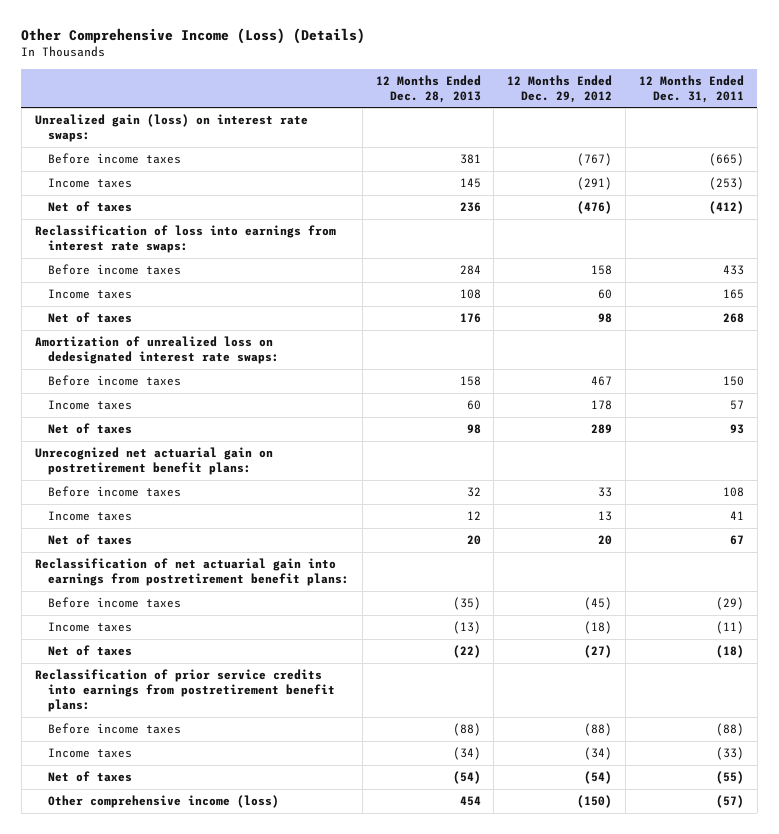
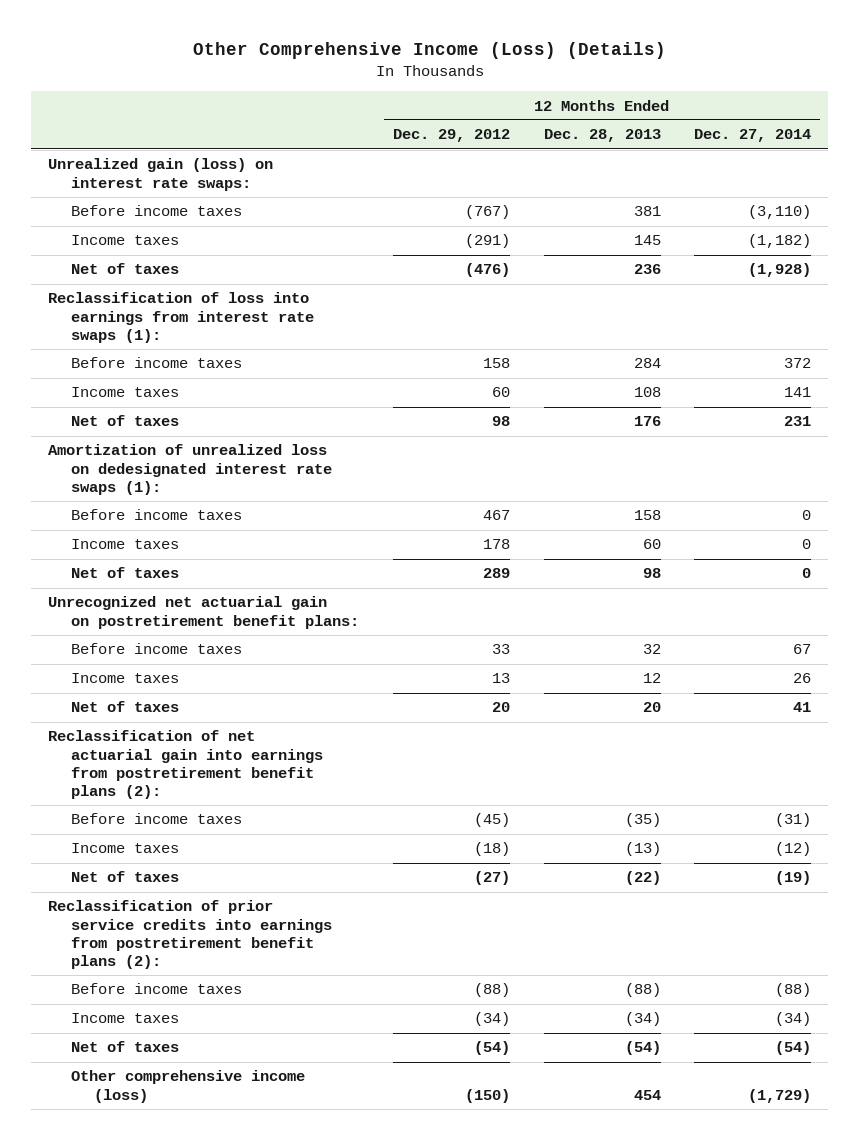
- | 12 Months Ended Dec. 28, 2013 | 12 Months Ended Dec. 29, 2012 | 12 Months Ended Dec. 31, 2011
+ | 12 Months Ended Dec. 29, 2012 | 12 Months Ended Dec. 28, 2013 | 12 Months Ended Dec. 27, 2014
- Reclassification of loss into earnings from interest rate swaps:
+ Reclassification of loss into earnings from interest rate swaps (1):
- Amortization of unrealized loss on dedesignated interest rate swaps:
+ Amortization of unrealized loss on dedesignated interest rate swaps (1):
- Reclassification of net actuarial gain into earnings from postretirement benefit plans:
+ Reclassification of net actuarial gain into earnings from postretirement benefit plans (2):
- Reclassification of prior service credits into earnings from postretirement benefit plans:
+ Reclassification of prior service credits into earnings from postretirement benefit plans (2):

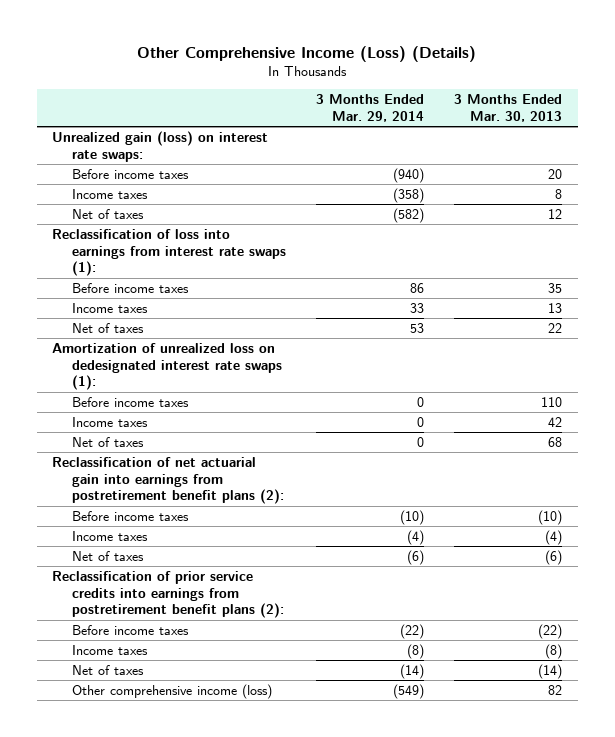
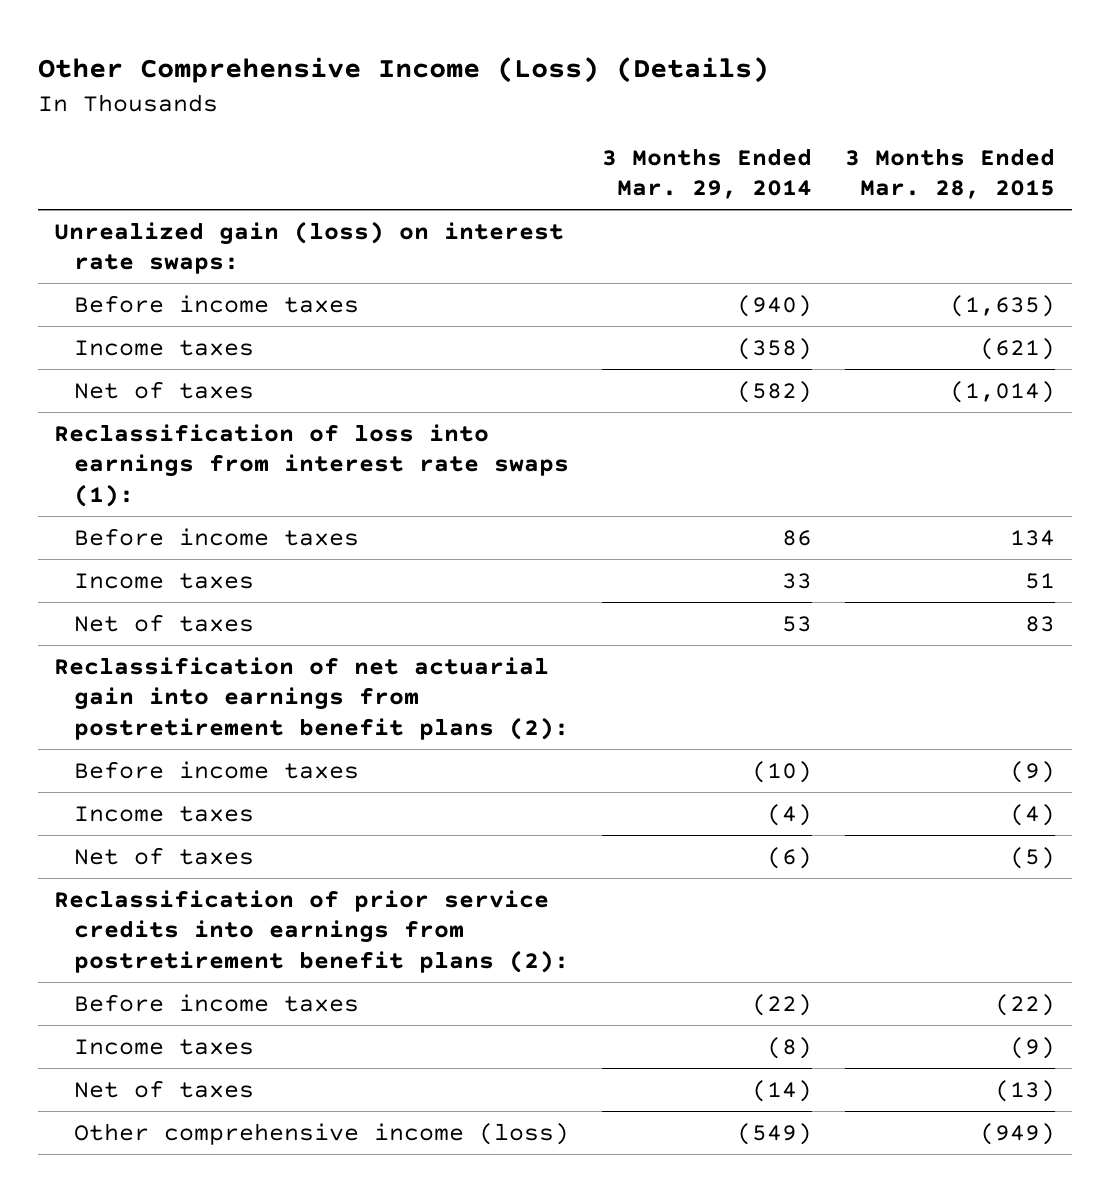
- | 3 Months Ended Mar. 29, 2014 | 3 Months Ended Mar. 30, 2013
+ | 3 Months Ended Mar. 29, 2014 | 3 Months Ended Mar. 28, 2015
- Amortization of unrealized loss on dedesignated interest rate swaps (1):
- Before income taxes | 0 | 110
- Income taxes | 0 | 42
- Net of taxes | 0 | 68

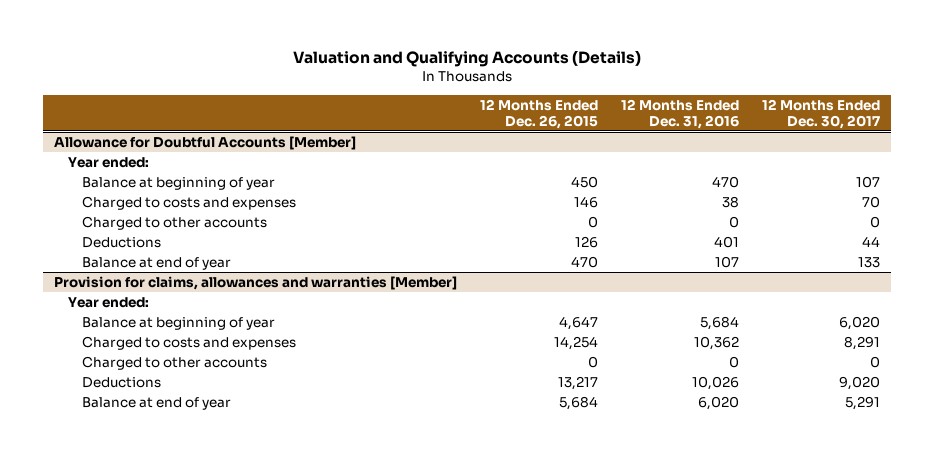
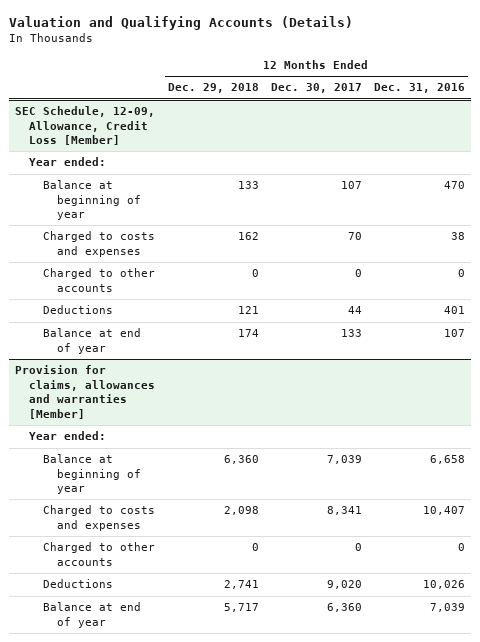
- | 12 Months Ended Dec. 26, 2015 | 12 Months Ended Dec. 31, 2016 | 12 Months Ended Dec. 30, 2017
+ | 12 Months Ended Dec. 29, 2018 | 12 Months Ended Dec. 30, 2017 | 12 Months Ended Dec. 31, 2016
- Allowance for Doubtful Accounts [Member]
+ SEC Schedule, 12-09, Allowance, Credit Loss [Member]
@ Provision for claims, allowances and warranties [Member]
- Balance at beginning of year | 4,647 | 5,684 | 6,020
- Charged to costs and expenses | 14,254 | 10,362 | 8,291
+ Balance at beginning of year | 6,360 | 7,039 | 6,658
+ Charged to costs and expenses | 2,098 | 8,341 | 10,407
- Balance at end of year | 5,684 | 6,020 | 5,291
+ Balance at end of year | 5,717 | 6,360 | 7,039

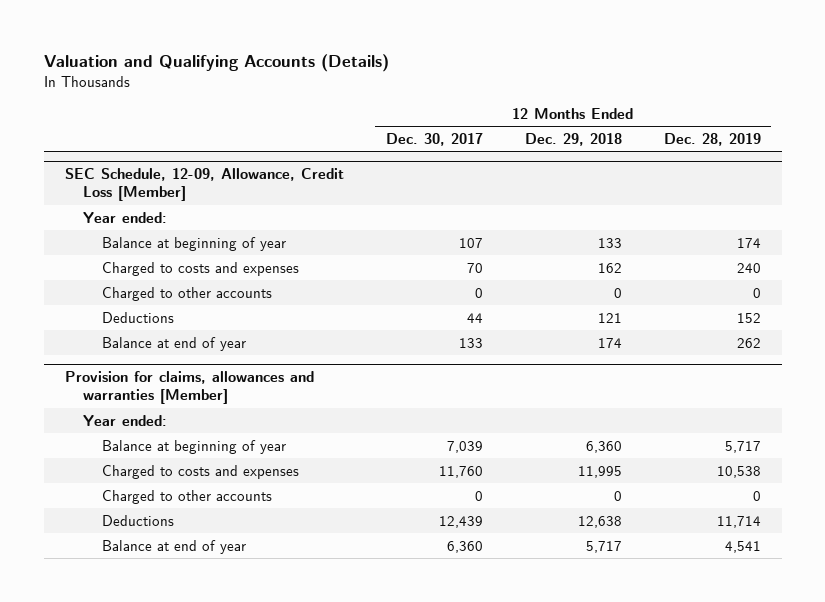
- | 12 Months Ended Dec. 29, 2018 | 12 Months Ended Dec. 30, 2017 | 12 Months Ended Dec. 31, 2016
+ | 12 Months Ended Dec. 30, 2017 | 12 Months Ended Dec. 29, 2018 | 12 Months Ended Dec. 28, 2019
@ Provision for claims, allowances and warranties [Member]
- Charged to costs and expenses | 2,098 | 8,341 | 10,407
+ Charged to costs and expenses | 11,760 | 11,995 | 10,538
- Deductions | 2,741 | 9,020 | 10,026
+ Deductions | 12,439 | 12,638 | 11,714

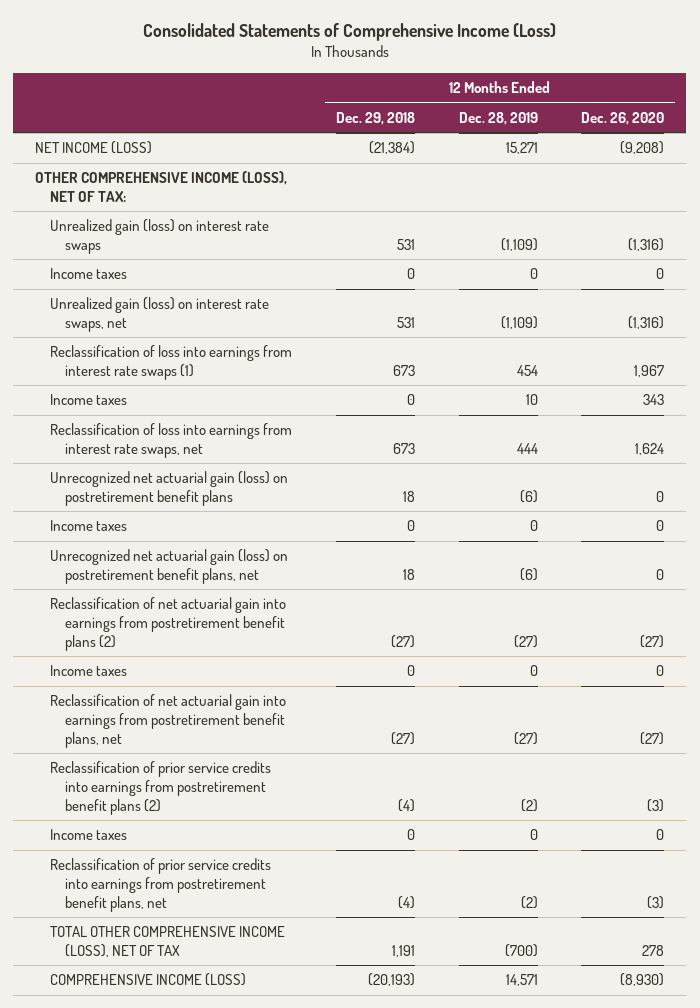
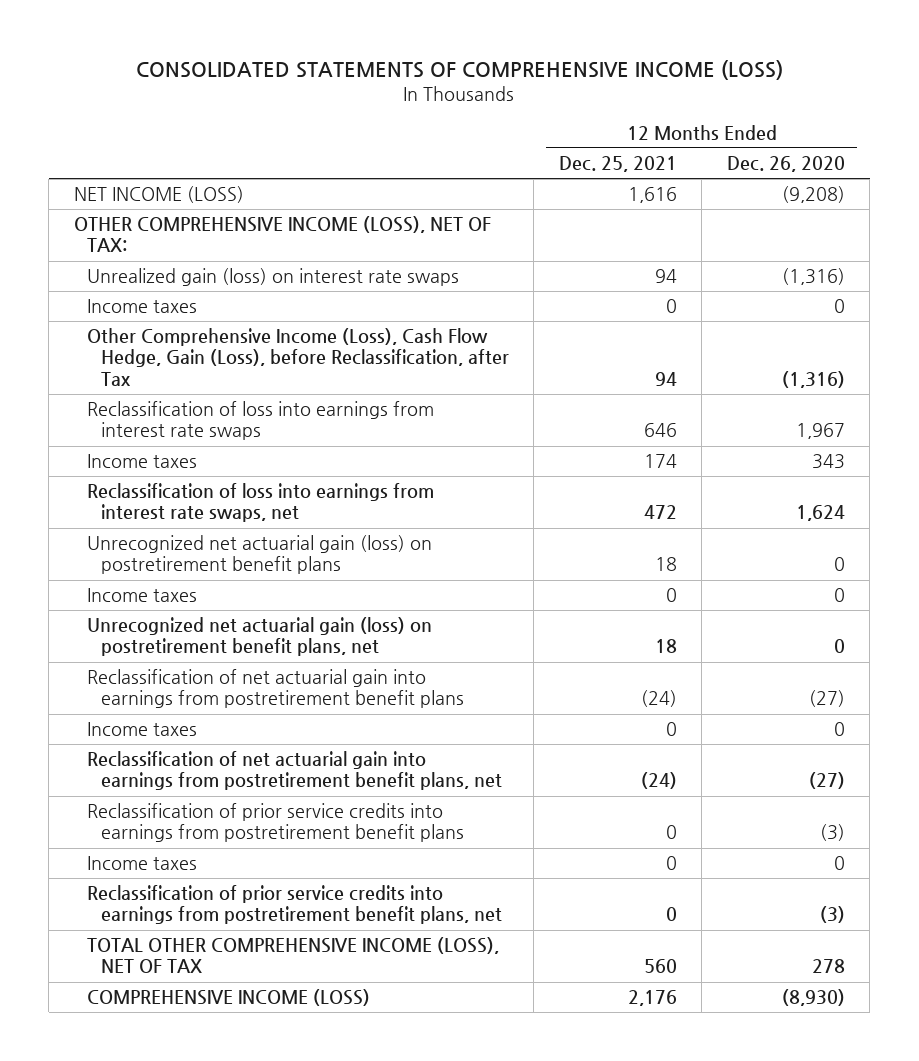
- Consolidated Statements of Comprehensive Income (Loss)
+ CONSOLIDATED STATEMENTS OF COMPREHENSIVE INCOME (LOSS)
- | 12 Months Ended Dec. 29, 2018 | 12 Months Ended Dec. 28, 2019 | 12 Months Ended Dec. 26, 2020
+ | 12 Months Ended Dec. 25, 2021 | 12 Months Ended Dec. 26, 2020
- Unrealized gain (loss) on interest rate swaps, net | 531 | (1,109) | (1,316)
- Reclassification of loss into earnings from interest rate swaps (1) | 673 | 454 | 1,967
+ Other Comprehensive Income (Loss), Cash Flow Hedge, Gain (Loss), before Reclassification, after Tax | 94 | (1,316)
+ Reclassification of loss into earnings from interest rate swaps | 646 | 1,967
- Reclassification of net actuarial gain into earnings from postretirement benefit plans (2) | (27) | (27) | (27)
+ Reclassification of net actuarial gain into earnings from postretirement benefit plans | (24) | (27)
- Reclassification of prior service credits into earnings from postretirement benefit plans (2) | (4) | (2) | (3)
+ Reclassification of prior service credits into earnings from postretirement benefit plans | 0 | (3)

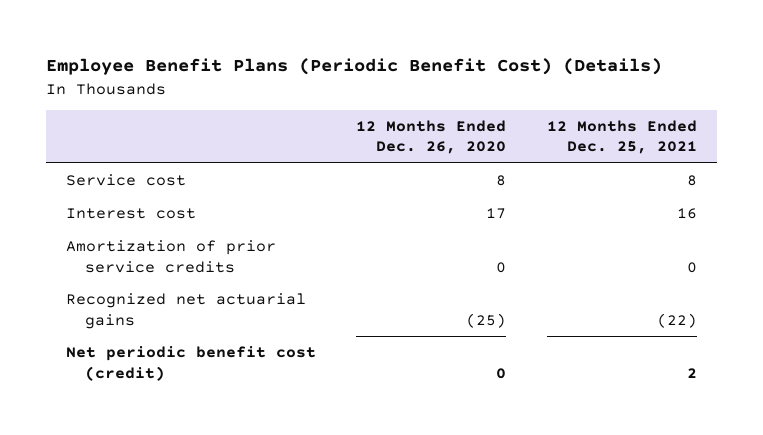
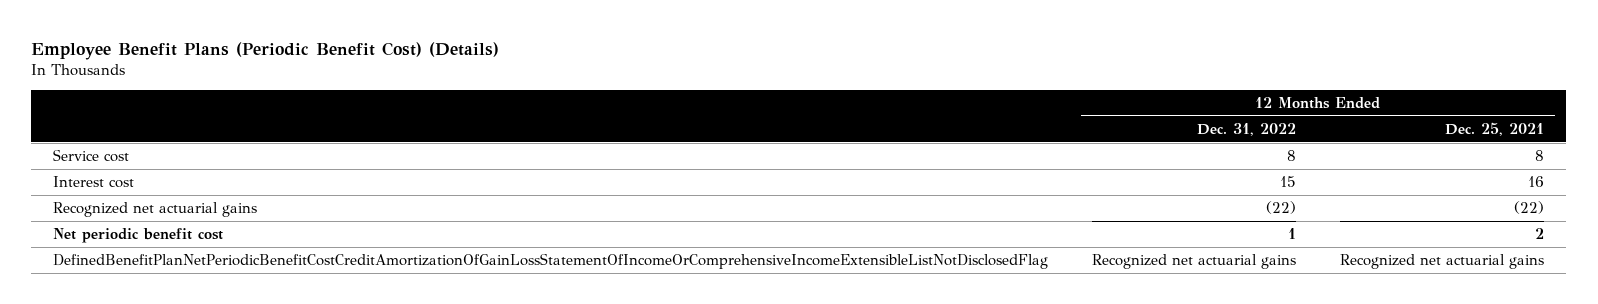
- | 12 Months Ended Dec. 26, 2020 | 12 Months Ended Dec. 25, 2021
+ | 12 Months Ended Dec. 31, 2022 | 12 Months Ended Dec. 25, 2021
- Amortization of prior service credits | 0 | 0
- Net periodic benefit cost (credit) | 0 | 2
+ Net periodic benefit cost | 1 | 2
+ DefinedBenefitPlanNetPeriodicBenefitCostCreditAmortizationOfGainLossStatementOfIncomeOrComprehensiveIncomeExtensibleListNotDisclosedFlag | Recognized net actuarial gains | Recognized net actuarial gains

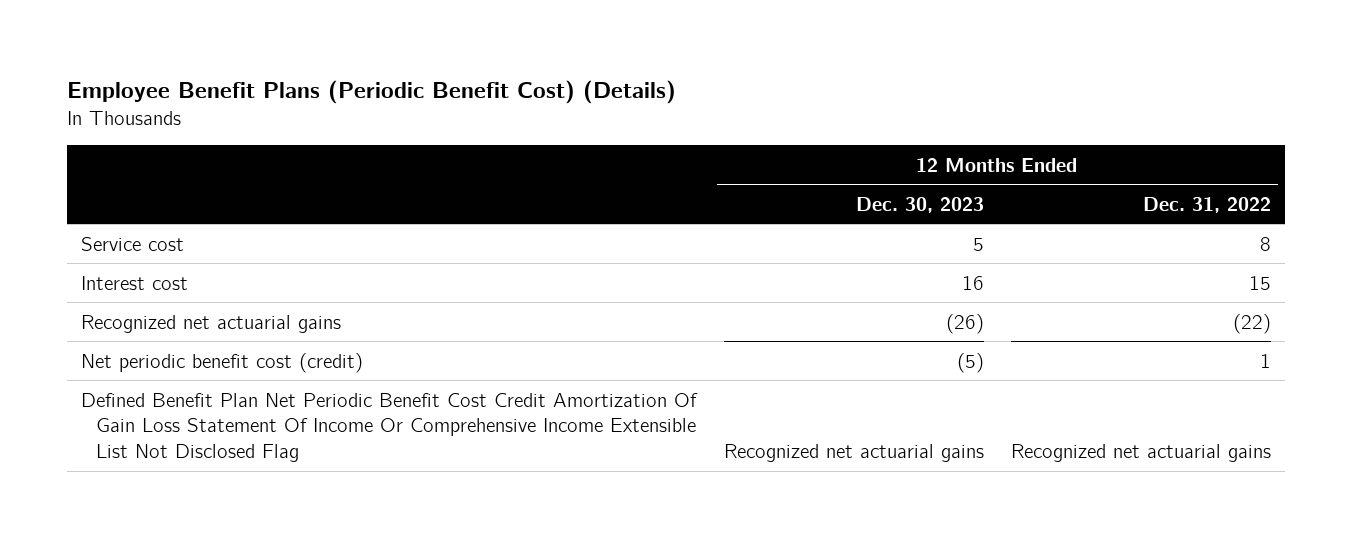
- | 12 Months Ended Dec. 31, 2022 | 12 Months Ended Dec. 25, 2021
+ | 12 Months Ended Dec. 30, 2023 | 12 Months Ended Dec. 31, 2022
- Net periodic benefit cost | 1 | 2
- DefinedBenefitPlanNetPeriodicBenefitCostCreditAmortizationOfGainLossStatementOfIncomeOrComprehensiveIncomeExtensibleListNotDisclosedFlag | Recognized net actuarial gains | Recognized net actuarial gains
+ Net periodic benefit cost (credit) | (5) | 1
+ Defined Benefit Plan Net Periodic Benefit Cost Credit Amortization Of Gain Loss Statement Of Income Or Comprehensive Income Extensible List Not Disclosed Flag | Recognized net actuarial gains | Recognized net actuarial gains

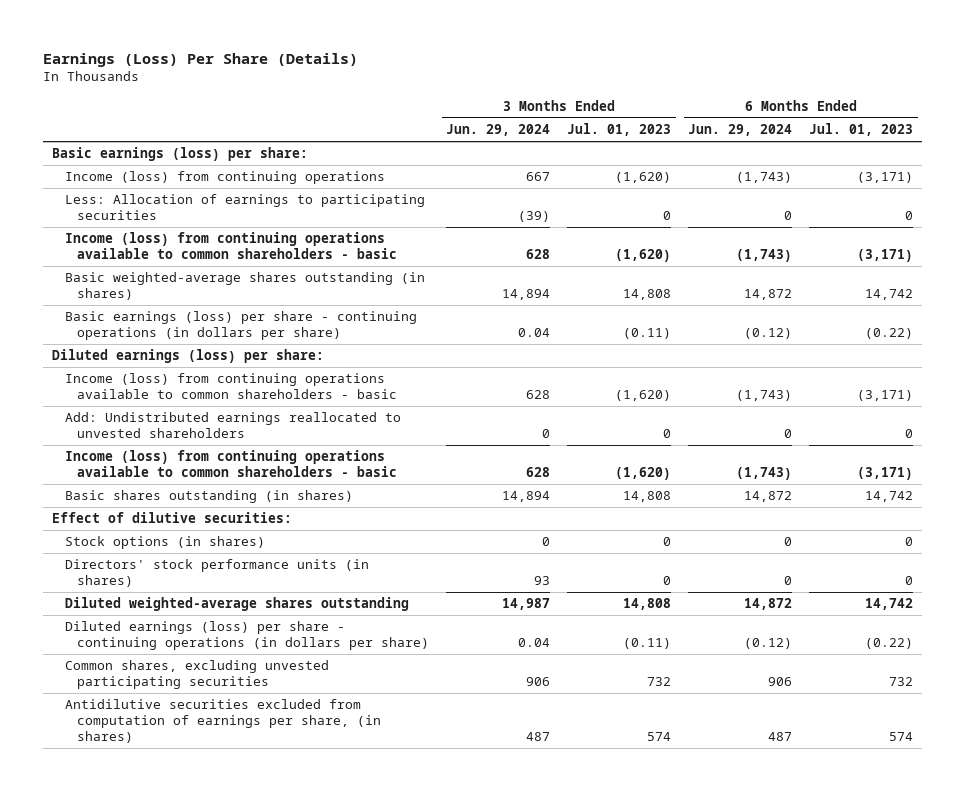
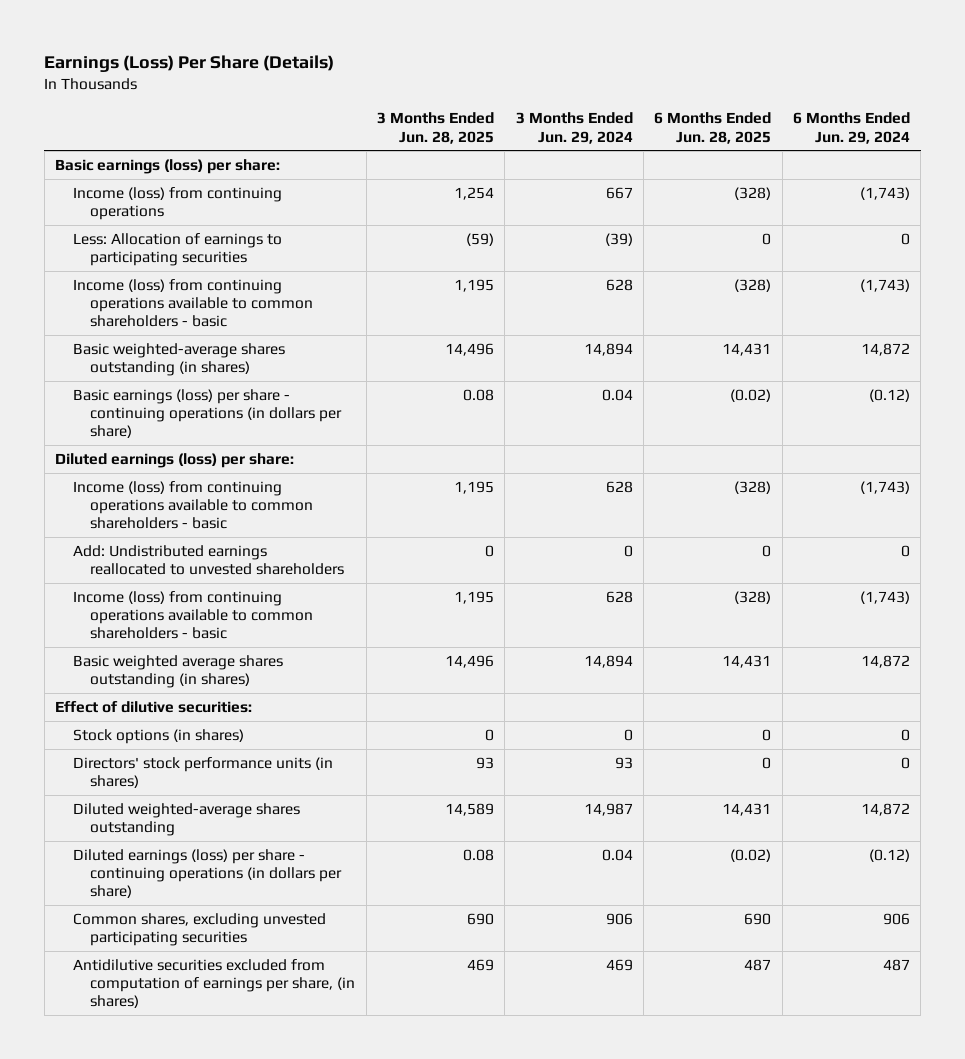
- | 3 Months Ended Jun. 29, 2024 | 3 Months Ended Jul. 01, 2023 | 6 Months Ended Jun. 29, 2024 | 6 Months Ended Jul. 01, 2023
+ | 3 Months Ended Jun. 28, 2025 | 3 Months Ended Jun. 29, 2024 | 6 Months Ended Jun. 28, 2025 | 6 Months Ended Jun. 29, 2024
- Basic shares outstanding (in shares) | 14,894 | 14,808 | 14,872 | 14,742
+ Basic weighted average shares outstanding (in shares) | 14,496 | 14,894 | 14,431 | 14,872
- Antidilutive securities excluded from computation of earnings per share, (in shares) | 487 | 574 | 487 | 574
+ Antidilutive securities excluded from computation of earnings per share, (in shares) | 469 | 469 | 487 | 487

